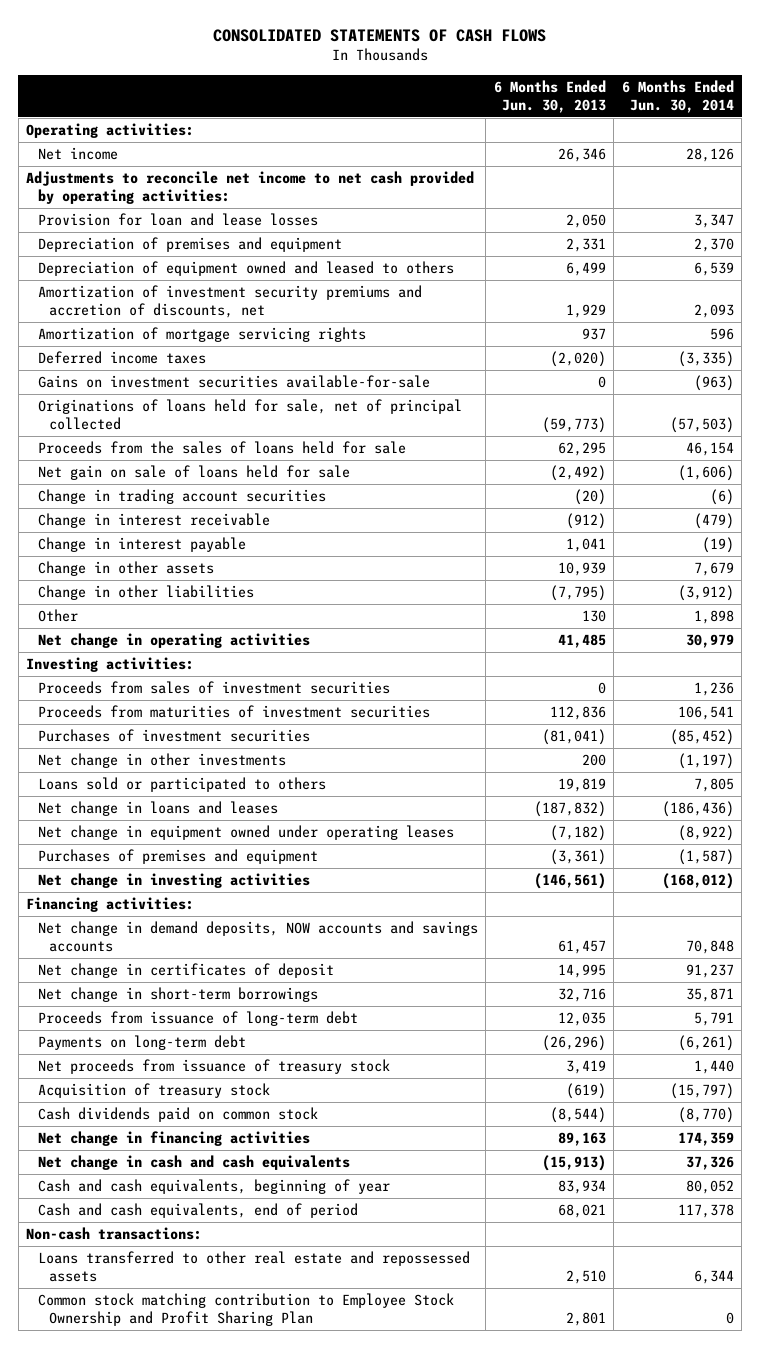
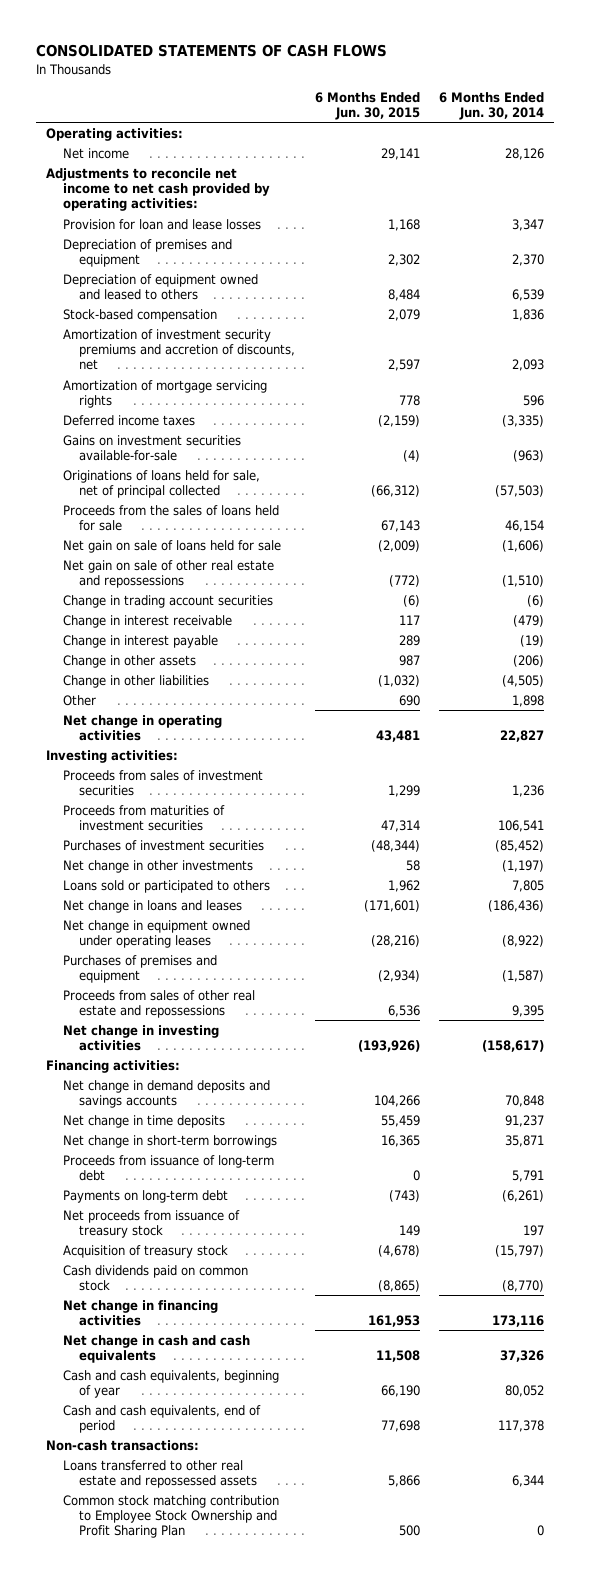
- | 6 Months Ended Jun. 30, 2013 | 6 Months Ended Jun. 30, 2014
+ | 6 Months Ended Jun. 30, 2015 | 6 Months Ended Jun. 30, 2014
+ Stock-based compensation | 2,079 | 1,836
+ Net gain on sale of other real estate and repossessions | (772) | (1,510)
- Change in other assets | 10,939 | 7,679
- Change in other liabilities | (7,795) | (3,912)
+ Change in other assets | 987 | (206)
+ Change in other liabilities | (1,032) | (4,505)
- Net change in operating activities | 41,485 | 30,979
+ Net change in operating activities | 43,481 | 22,827
- Net change in investing activities | (146,561) | (168,012)
+ Proceeds from sales of other real estate and repossessions | 6,536 | 9,395
+ Net change in investing activities | (193,926) | (158,617)
- Net change in demand deposits, NOW accounts and savings accounts | 61,457 | 70,848
- Net change in certificates of deposit | 14,995 | 91,237
+ Net change in demand deposits and savings accounts | 104,266 | 70,848
+ Net change in time deposits | 55,459 | 91,237
- Net proceeds from issuance of treasury stock | 3,419 | 1,440
+ Net proceeds from issuance of treasury stock | 149 | 197
- Net change in financing activities | 89,163 | 174,359
+ Net change in financing activities | 161,953 | 173,116

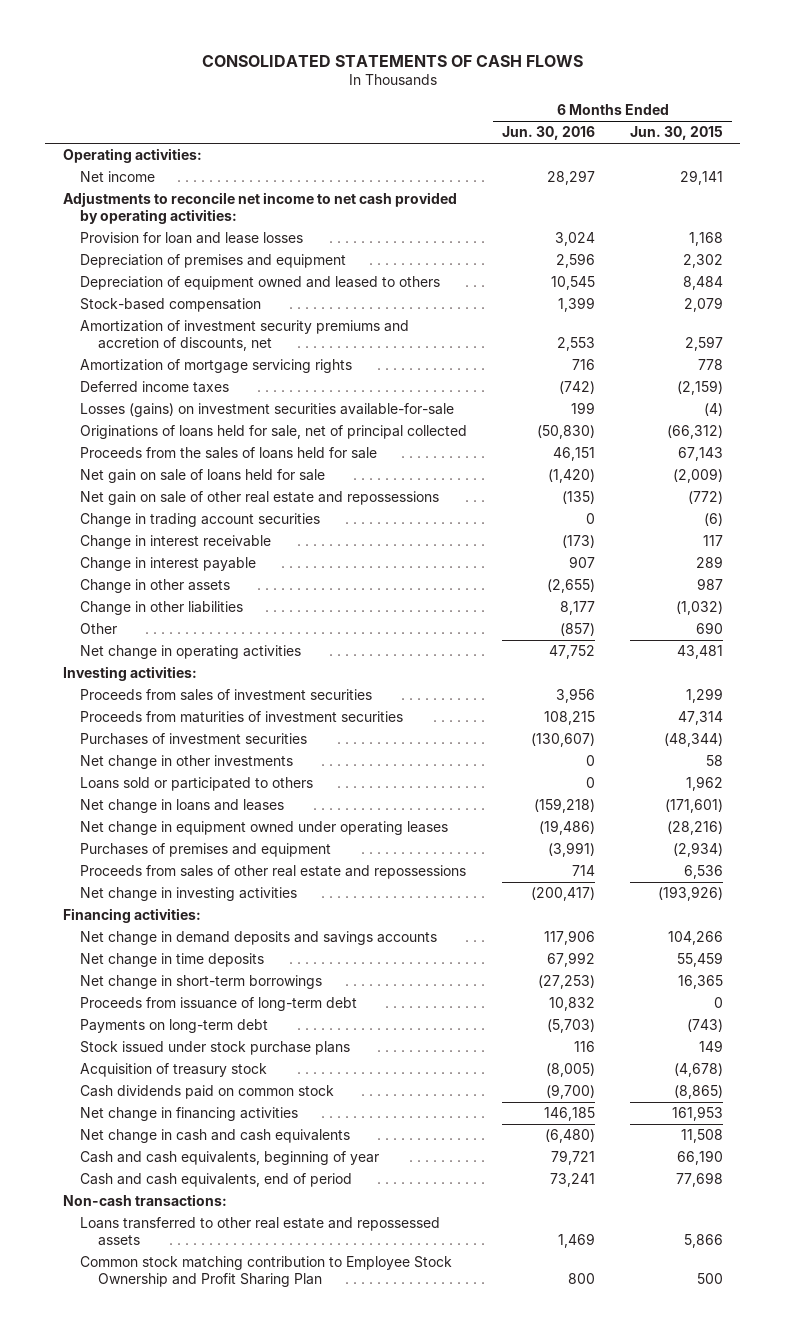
- | 6 Months Ended Jun. 30, 2015 | 6 Months Ended Jun. 30, 2014
+ | 6 Months Ended Jun. 30, 2016 | 6 Months Ended Jun. 30, 2015
- Gains on investment securities available-for-sale | (4) | (963)
+ Losses (gains) on investment securities available-for-sale | 199 | (4)
- Net proceeds from issuance of treasury stock | 149 | 197
+ Stock issued under stock purchase plans | 116 | 149

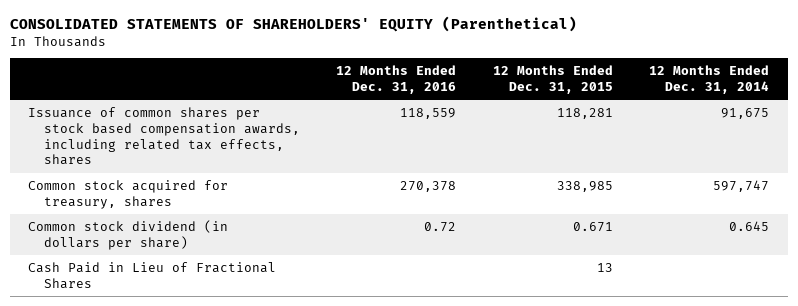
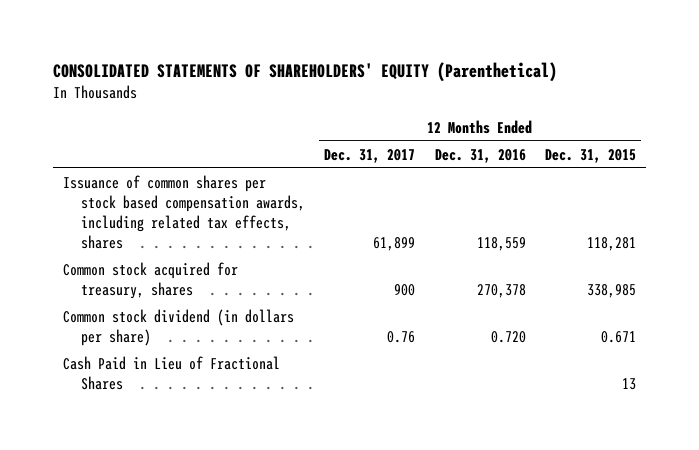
- | 12 Months Ended Dec. 31, 2016 | 12 Months Ended Dec. 31, 2015 | 12 Months Ended Dec. 31, 2014
+ | 12 Months Ended Dec. 31, 2017 | 12 Months Ended Dec. 31, 2016 | 12 Months Ended Dec. 31, 2015
- Common stock dividend (in dollars per share) | 0.72 | 0.671 | 0.645
+ Common stock dividend (in dollars per share) | 0.76 | 0.720 | 0.671

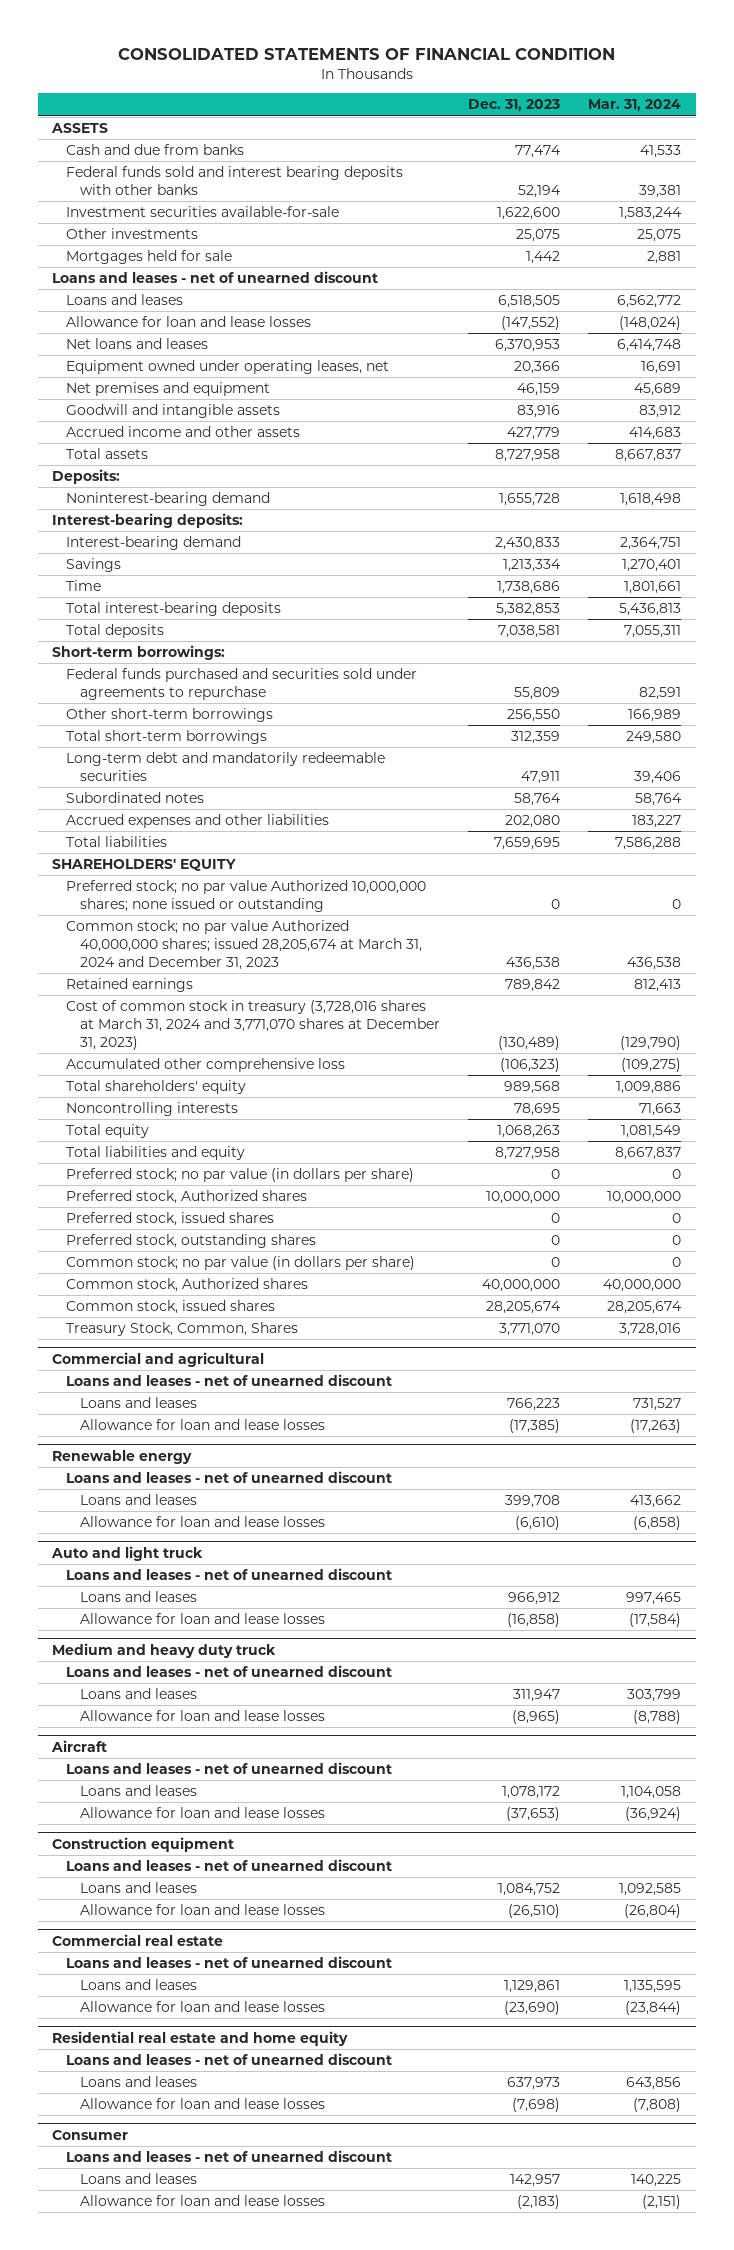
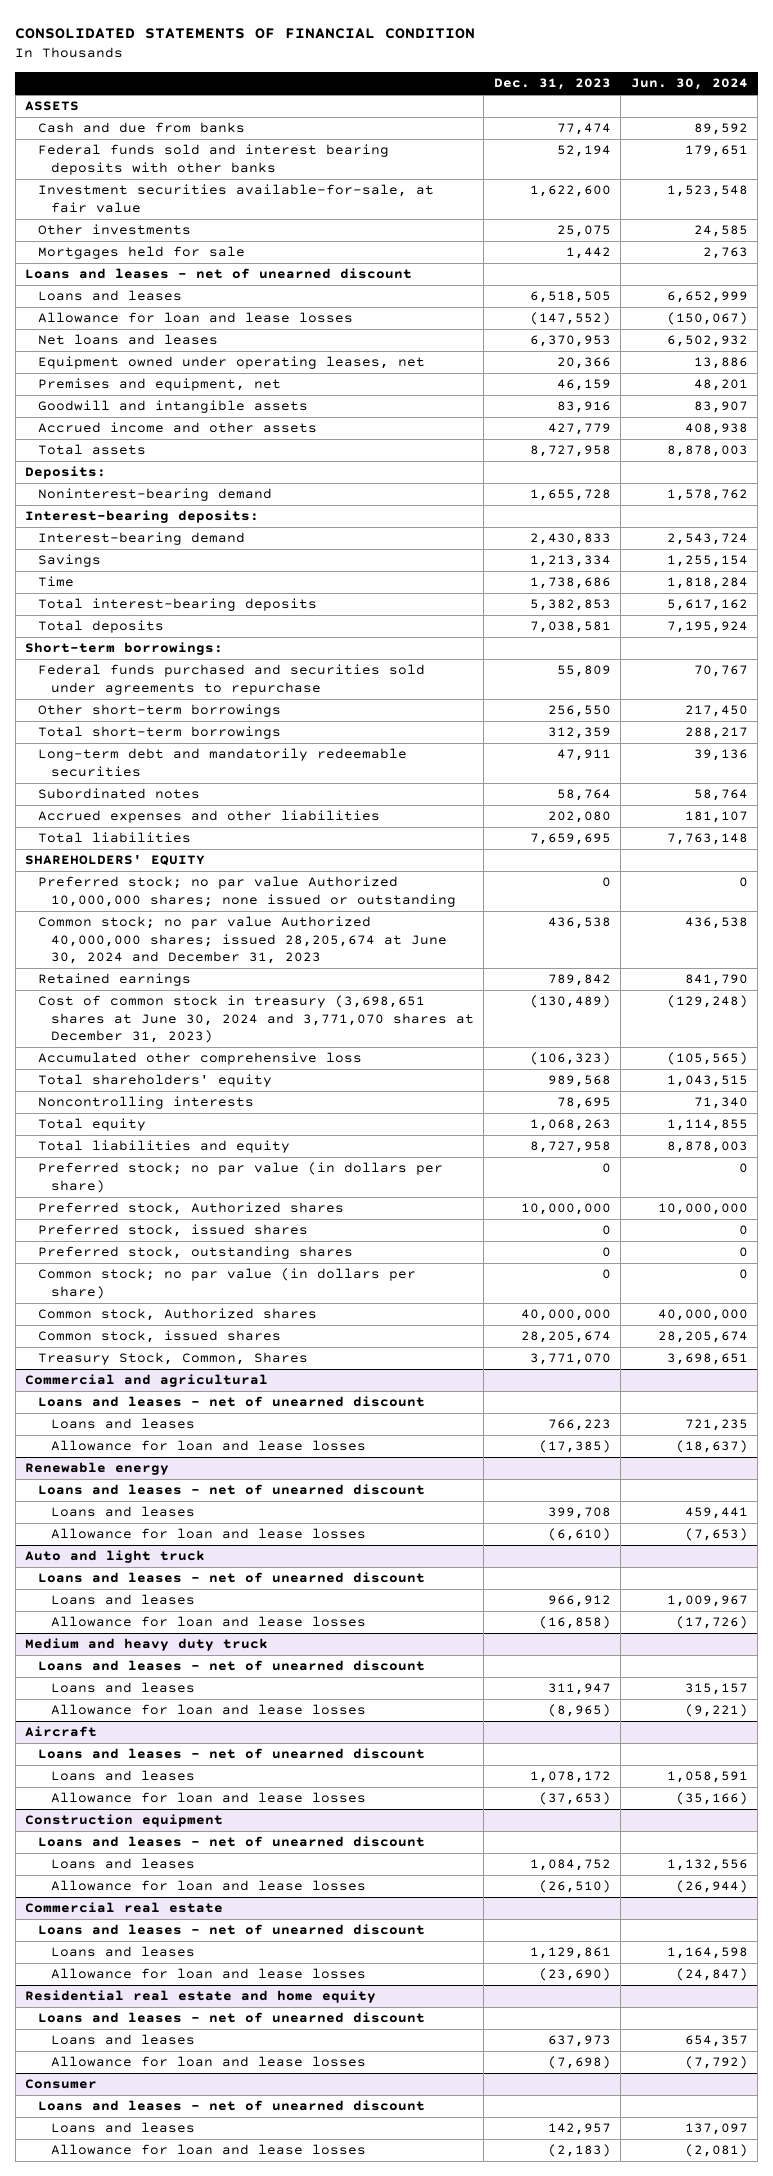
- | Dec. 31, 2023 | Mar. 31, 2024
+ | Dec. 31, 2023 | Jun. 30, 2024
- Investment securities available-for-sale | 1,622,600 | 1,583,244
+ Investment securities available-for-sale, at fair value | 1,622,600 | 1,523,548
- Net premises and equipment | 46,159 | 45,689
+ Premises and equipment, net | 46,159 | 48,201
- Common stock; no par value Authorized 40,000,000 shares; issued 28,205,674 at March 31, 2024 and December 31, 2023 | 436,538 | 436,538
+ Common stock; no par value Authorized 40,000,000 shares; issued 28,205,674 at June 30, 2024 and December 31, 2023 | 436,538 | 436,538
- Cost of common stock in treasury (3,728,016 shares at March 31, 2024 and 3,771,070 shares at December 31, 2023) | (130,489) | (129,790)
+ Cost of common stock in treasury (3,698,651 shares at June 30, 2024 and 3,771,070 shares at December 31, 2023) | (130,489) | (129,248)

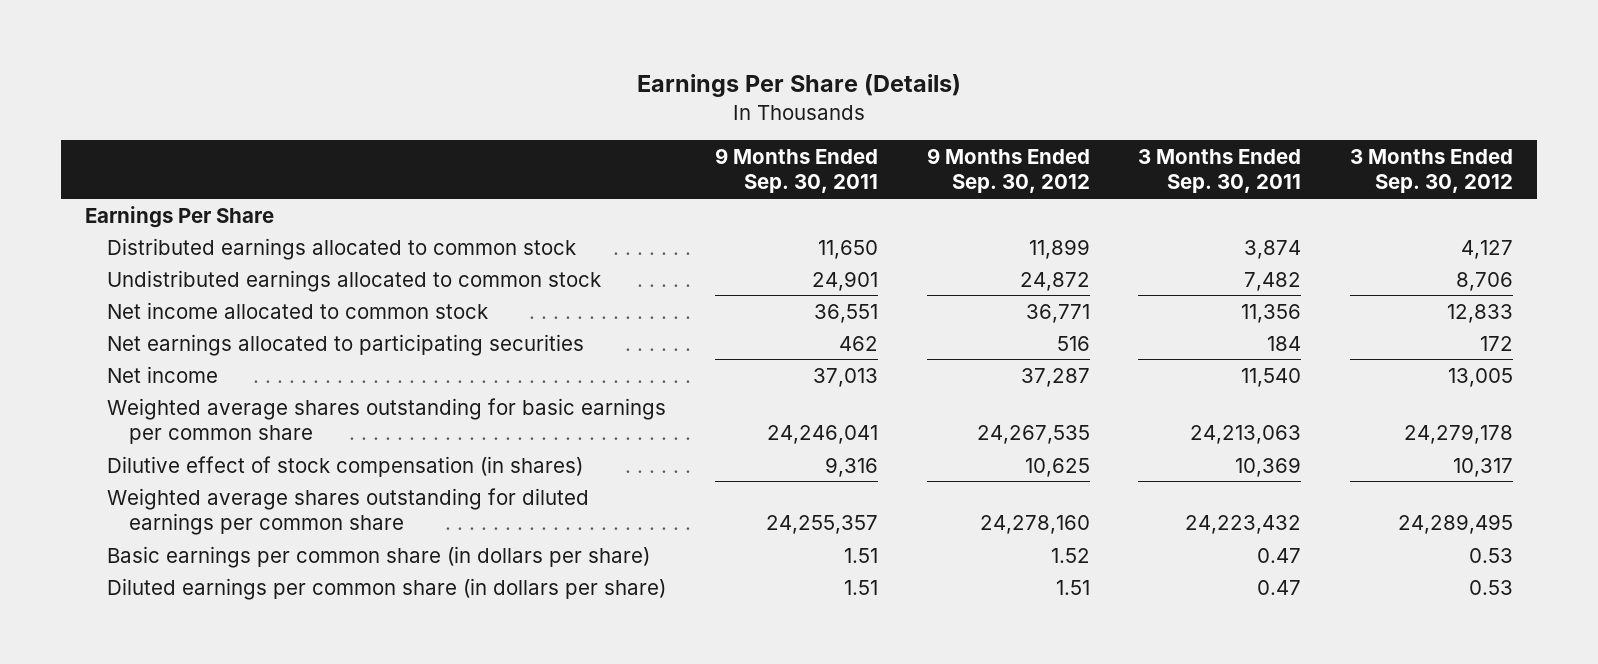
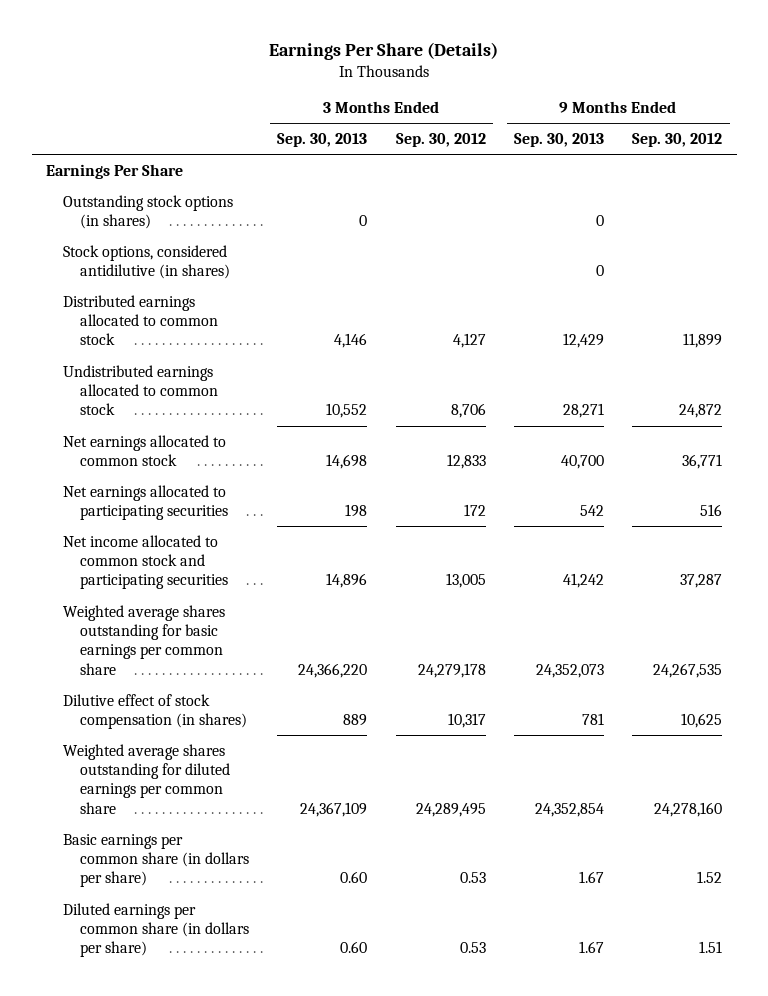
- | 9 Months Ended Sep. 30, 2011 | 9 Months Ended Sep. 30, 2012 | 3 Months Ended Sep. 30, 2011 | 3 Months Ended Sep. 30, 2012
+ | 3 Months Ended Sep. 30, 2013 | 3 Months Ended Sep. 30, 2012 | 9 Months Ended Sep. 30, 2013 | 9 Months Ended Sep. 30, 2012
+ Outstanding stock options (in shares) | 0 | | 0 |
+ Stock options, considered antidilutive (in shares) | | | 0 |
- Net income allocated to common stock | 36,551 | 36,771 | 11,356 | 12,833
+ Net earnings allocated to common stock | 14,698 | 12,833 | 40,700 | 36,771
- Net income | 37,013 | 37,287 | 11,540 | 13,005
+ Net income allocated to common stock and participating securities | 14,896 | 13,005 | 41,242 | 37,287

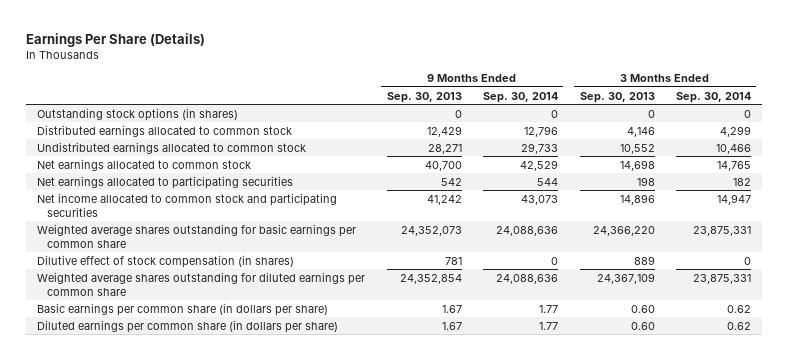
- | 3 Months Ended Sep. 30, 2013 | 3 Months Ended Sep. 30, 2012 | 9 Months Ended Sep. 30, 2013 | 9 Months Ended Sep. 30, 2012
+ | 9 Months Ended Sep. 30, 2013 | 9 Months Ended Sep. 30, 2014 | 3 Months Ended Sep. 30, 2013 | 3 Months Ended Sep. 30, 2014
- Earnings Per Share
- Stock options, considered antidilutive (in shares) | | | 0 |

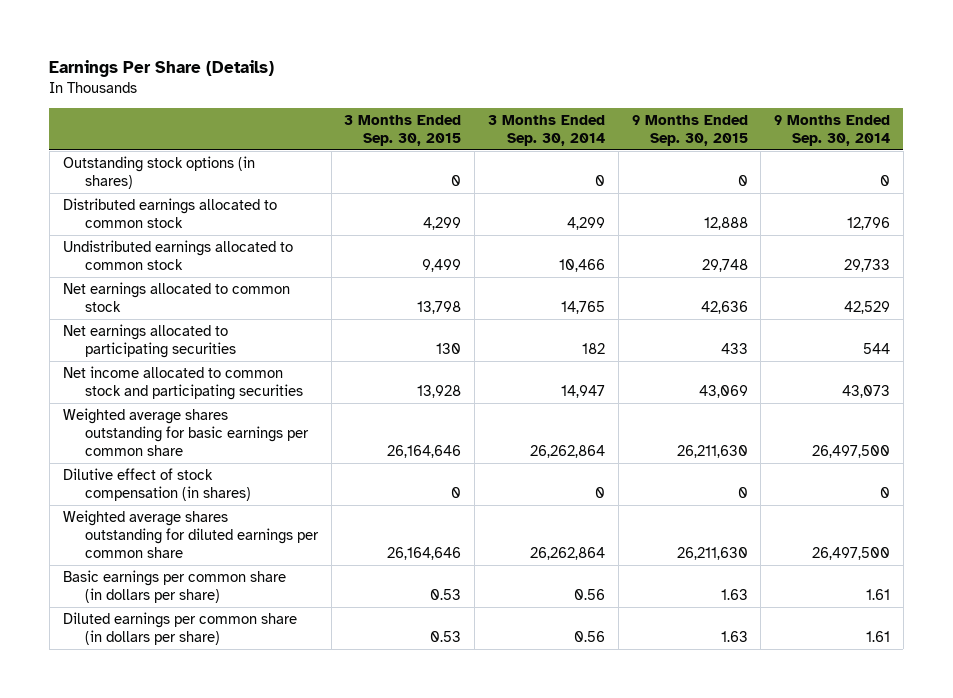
- | 9 Months Ended Sep. 30, 2013 | 9 Months Ended Sep. 30, 2014 | 3 Months Ended Sep. 30, 2013 | 3 Months Ended Sep. 30, 2014
+ | 3 Months Ended Sep. 30, 2015 | 3 Months Ended Sep. 30, 2014 | 9 Months Ended Sep. 30, 2015 | 9 Months Ended Sep. 30, 2014
- Weighted average shares outstanding for basic earnings per common share | 24,352,073 | 24,088,636 | 24,366,220 | 23,875,331
+ Weighted average shares outstanding for basic earnings per common share | 26,164,646 | 26,262,864 | 26,211,630 | 26,497,500
- Weighted average shares outstanding for diluted earnings per common share | 24,352,854 | 24,088,636 | 24,367,109 | 23,875,331
- Basic earnings per common share (in dollars per share) | 1.67 | 1.77 | 0.60 | 0.62
- Diluted earnings per common share (in dollars per share) | 1.67 | 1.77 | 0.60 | 0.62
+ Weighted average shares outstanding for diluted earnings per common share | 26,164,646 | 26,262,864 | 26,211,630 | 26,497,500
+ Basic earnings per common share (in dollars per share) | 0.53 | 0.56 | 1.63 | 1.61
+ Diluted earnings per common share (in dollars per share) | 0.53 | 0.56 | 1.63 | 1.61

